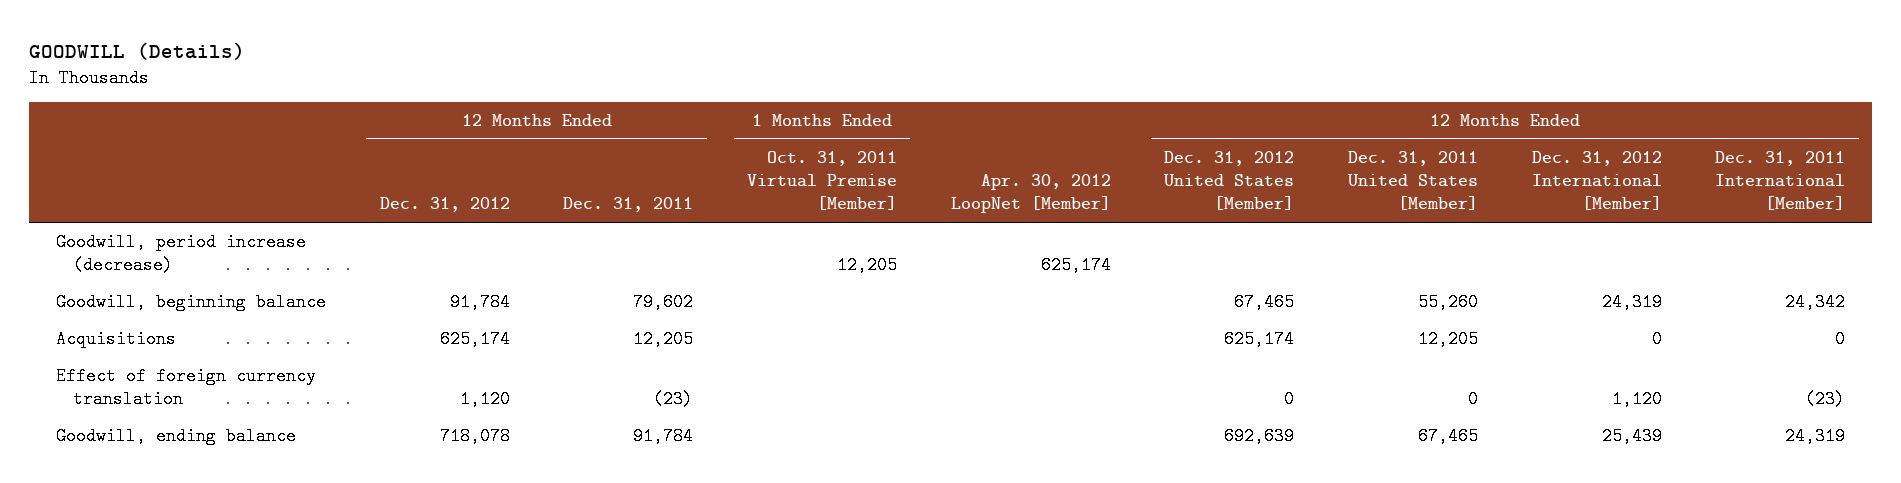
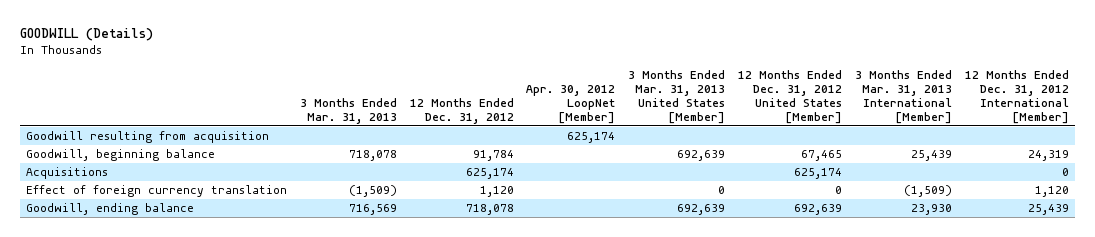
- | 12 Months Ended Dec. 31, 2012 | 12 Months Ended Dec. 31, 2011 | 1 Months Ended Oct. 31, 2011 Virtual Premise [Member] | Apr. 30, 2012 LoopNet [Member] | 12 Months Ended Dec. 31, 2012 United States [Member] | 12 Months Ended Dec. 31, 2011 United States [Member] | 12 Months Ended Dec. 31, 2012 International [Member] | 12 Months Ended Dec. 31, 2011 International [Member]
+ | 3 Months Ended Mar. 31, 2013 | 12 Months Ended Dec. 31, 2012 | Apr. 30, 2012 LoopNet [Member] | 3 Months Ended Mar. 31, 2013 United States [Member] | 12 Months Ended Dec. 31, 2012 United States [Member] | 3 Months Ended Mar. 31, 2013 International [Member] | 12 Months Ended Dec. 31, 2012 International [Member]
- Goodwill, period increase (decrease) | | | 12,205 | 625,174 | | | |
+ Goodwill resulting from acquisition | | | 625,174 | | | |

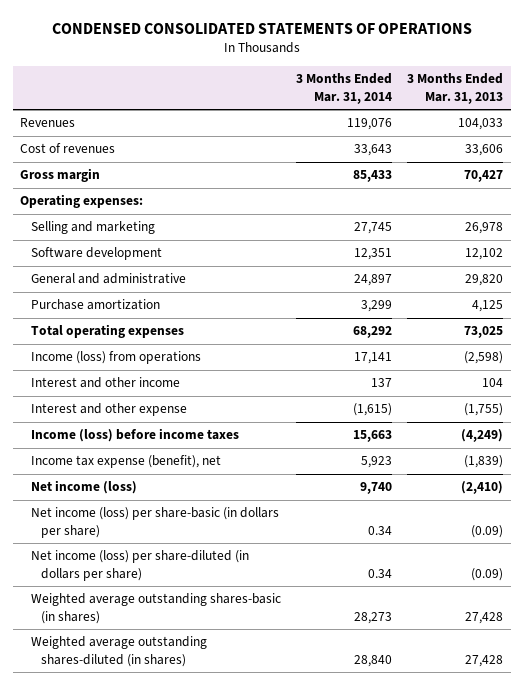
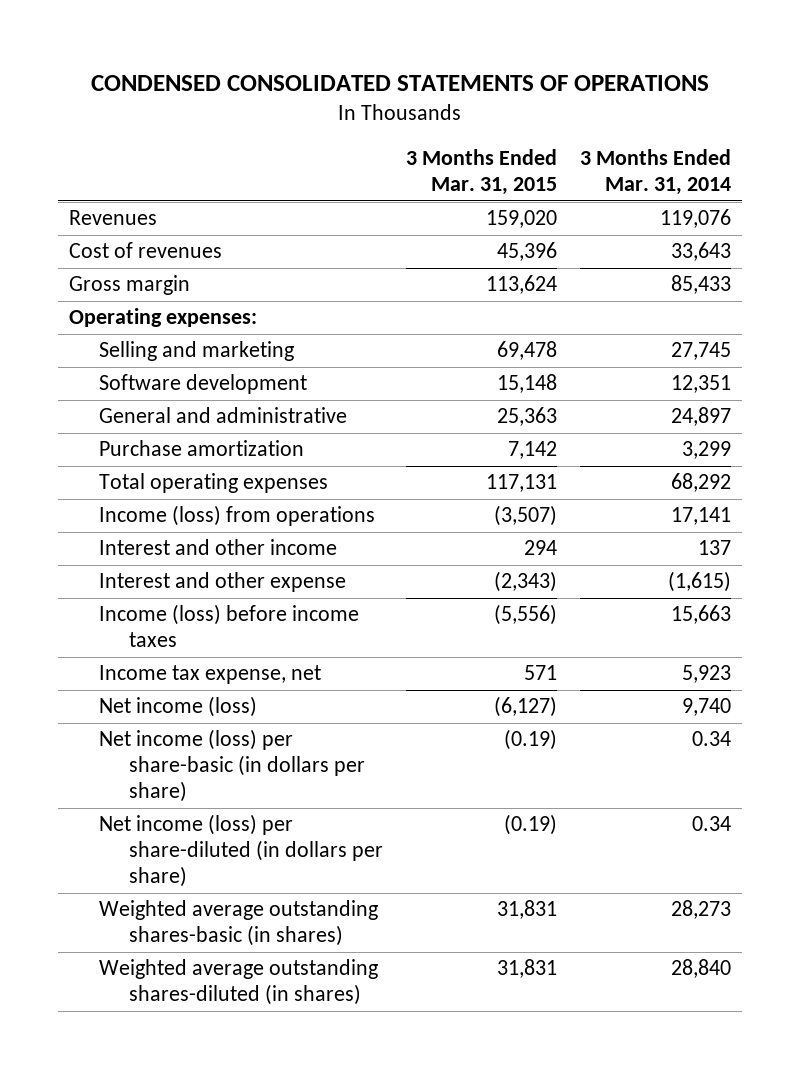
- | 3 Months Ended Mar. 31, 2014 | 3 Months Ended Mar. 31, 2013
+ | 3 Months Ended Mar. 31, 2015 | 3 Months Ended Mar. 31, 2014
- Income tax expense (benefit), net | 5,923 | (1,839)
+ Income tax expense, net | 571 | 5,923

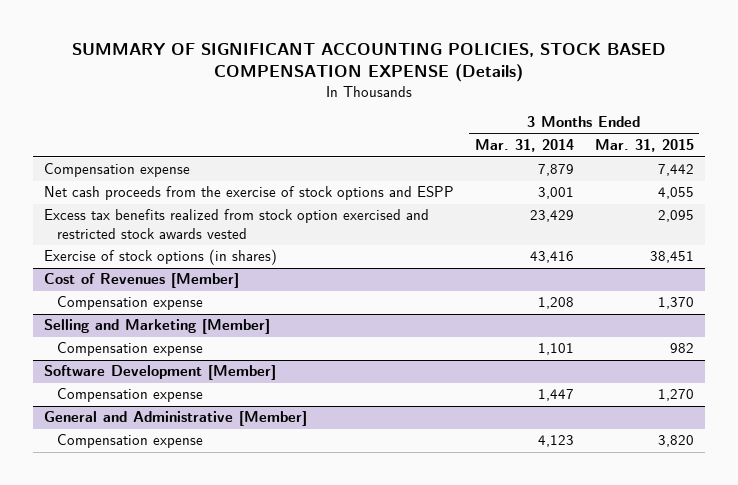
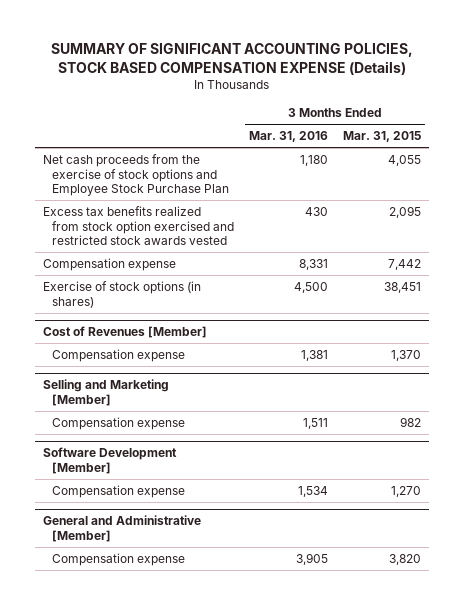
- | 3 Months Ended Mar. 31, 2014 | 3 Months Ended Mar. 31, 2015
+ | 3 Months Ended Mar. 31, 2016 | 3 Months Ended Mar. 31, 2015
- Net cash proceeds from the exercise of stock options and ESPP | 3,001 | 4,055
+ Net cash proceeds from the exercise of stock options and Employee Stock Purchase Plan | 1,180 | 4,055
moved down: Compensation expense | 8,331 | 7,442

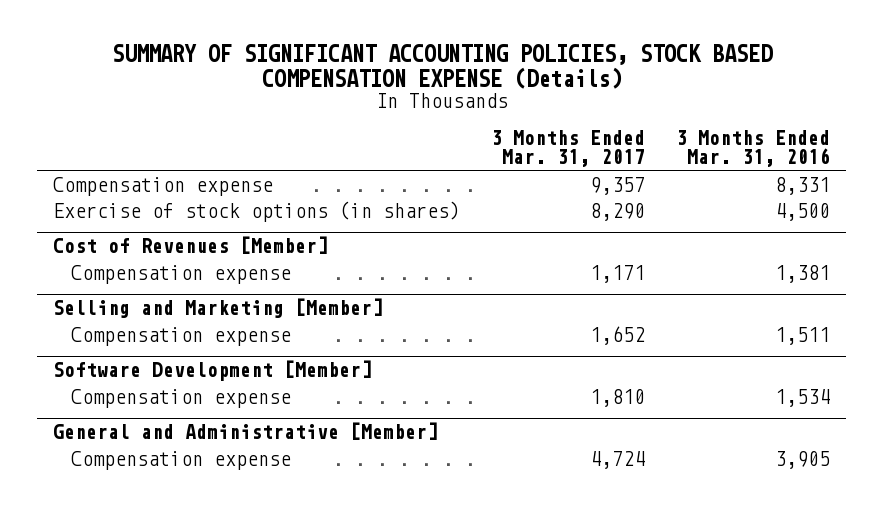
- | 3 Months Ended Mar. 31, 2016 | 3 Months Ended Mar. 31, 2015
+ | 3 Months Ended Mar. 31, 2017 | 3 Months Ended Mar. 31, 2016
- Net cash proceeds from the exercise of stock options and Employee Stock Purchase Plan | 1,180 | 4,055
- Excess tax benefits realized from stock option exercised and restricted stock awards vested | 430 | 2,095

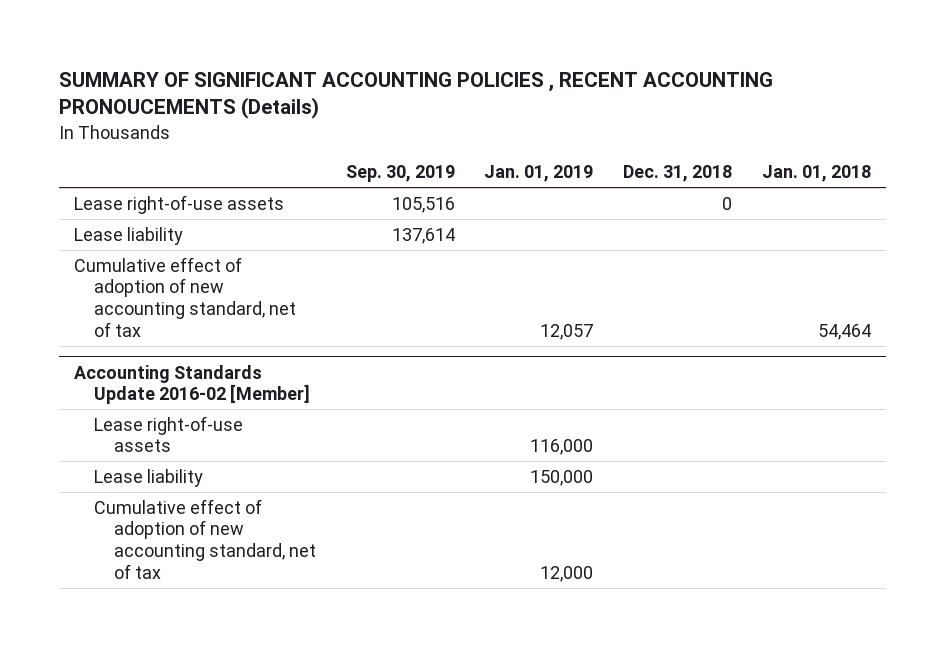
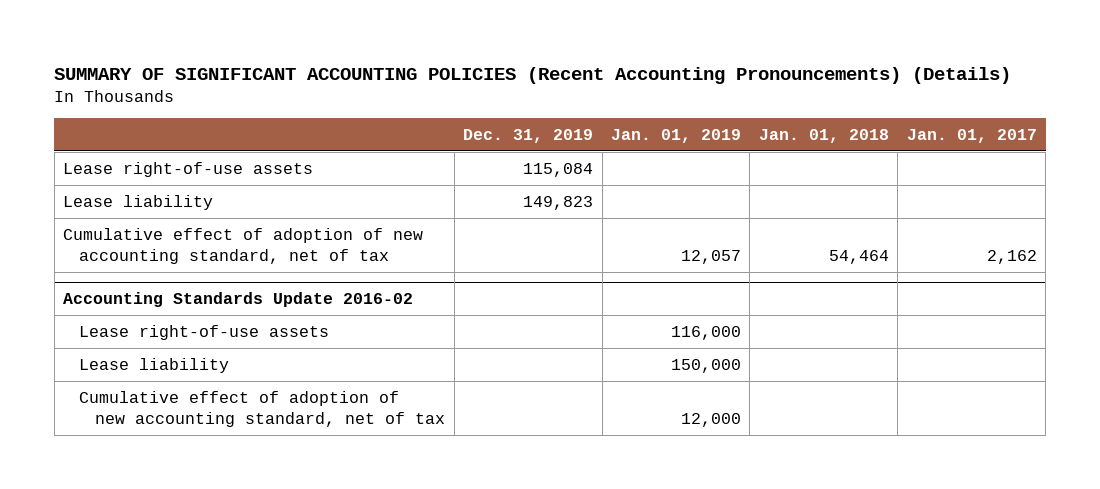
- SUMMARY OF SIGNIFICANT ACCOUNTING POLICIES , RECENT ACCOUNTING PRONOUCEMENTS (Details)
+ SUMMARY OF SIGNIFICANT ACCOUNTING POLICIES (Recent Accounting Pronouncements) (Details)
- | Sep. 30, 2019 | Jan. 01, 2019 | Dec. 31, 2018 | Jan. 01, 2018
+ | Dec. 31, 2019 | Jan. 01, 2019 | Jan. 01, 2018 | Jan. 01, 2017
- Accounting Standards Update 2016-02 [Member]
+ Accounting Standards Update 2016-02

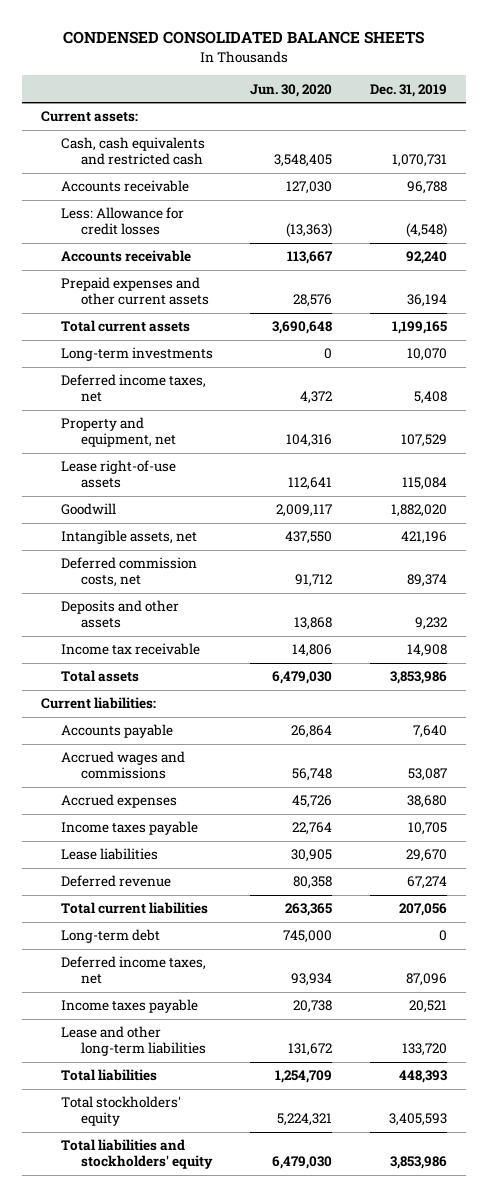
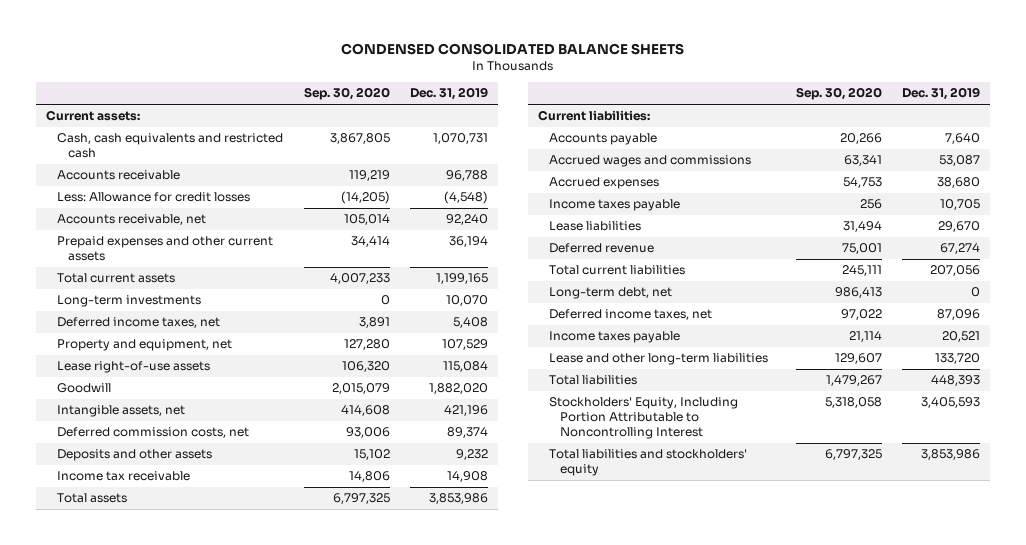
- | Jun. 30, 2020 | Dec. 31, 2019
+ | Sep. 30, 2020 | Dec. 31, 2019
- Accounts receivable | 113,667 | 92,240
+ Accounts receivable, net | 105,014 | 92,240
- Long-term debt | 745,000 | 0
+ Long-term debt, net | 986,413 | 0
- Total stockholders' equity | 5,224,321 | 3,405,593
+ Stockholders' Equity, Including Portion Attributable to Noncontrolling Interest | 5,318,058 | 3,405,593

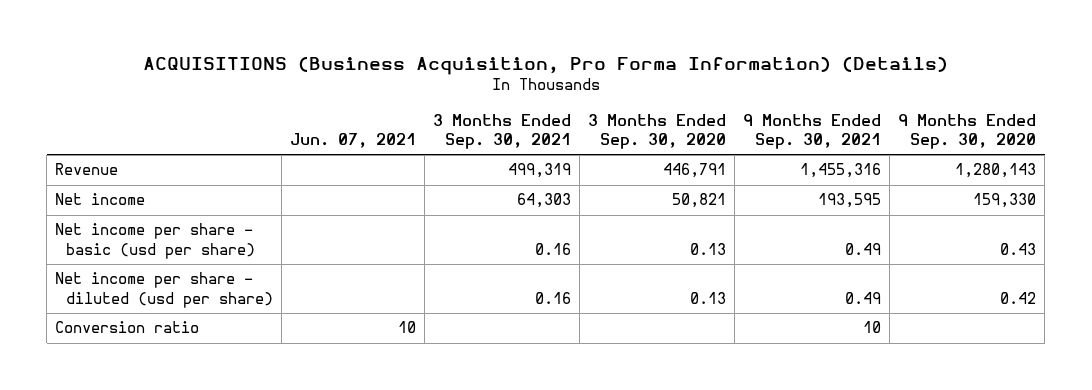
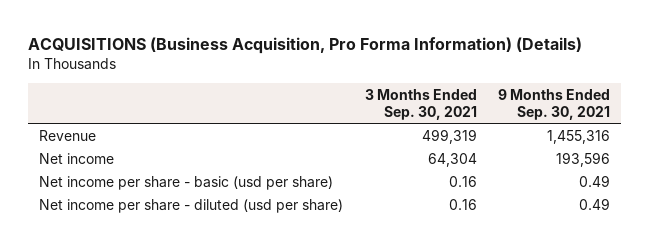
- | Jun. 07, 2021 | 3 Months Ended Sep. 30, 2021 | 3 Months Ended Sep. 30, 2020 | 9 Months Ended Sep. 30, 2021 | 9 Months Ended Sep. 30, 2020
+ | 3 Months Ended Sep. 30, 2021 | 9 Months Ended Sep. 30, 2021
- Net income | | 64,303 | 50,821 | 193,595 | 159,330
+ Net income | 64,304 | 193,596
- Conversion ratio | 10 | | | 10 |

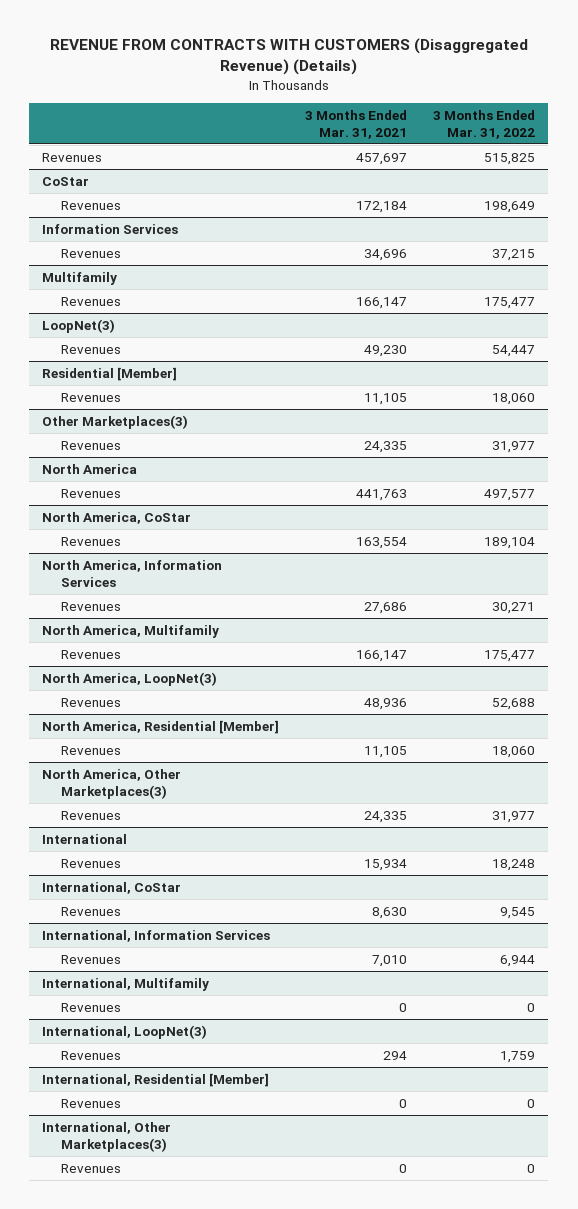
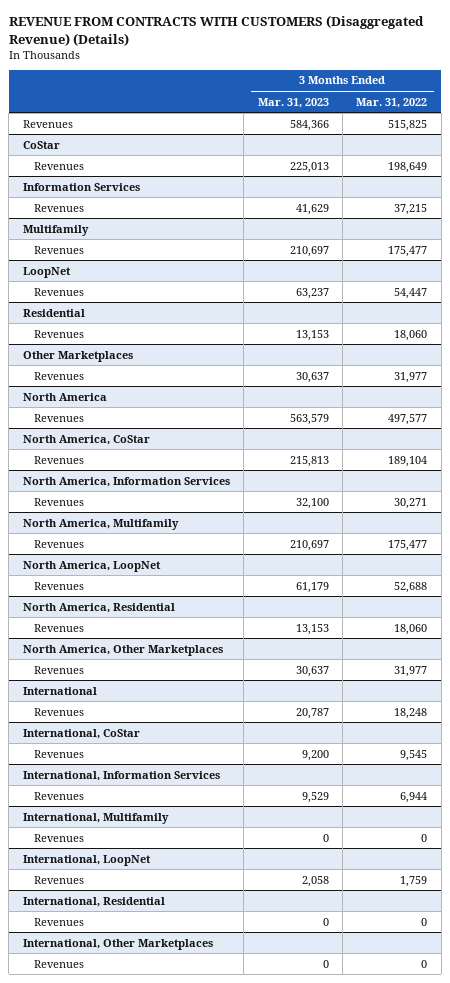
- | 3 Months Ended Mar. 31, 2021 | 3 Months Ended Mar. 31, 2022
+ | 3 Months Ended Mar. 31, 2023 | 3 Months Ended Mar. 31, 2022
- LoopNet(3)
+ LoopNet
- Residential [Member]
+ Residential
- Other Marketplaces(3)
+ Other Marketplaces
- North America, LoopNet(3)
+ North America, LoopNet
- North America, Residential [Member]
+ North America, Residential
- North America, Other Marketplaces(3)
+ North America, Other Marketplaces
- International, LoopNet(3)
+ International, LoopNet
- International, Residential [Member]
+ International, Residential
- International, Other Marketplaces(3)
+ International, Other Marketplaces

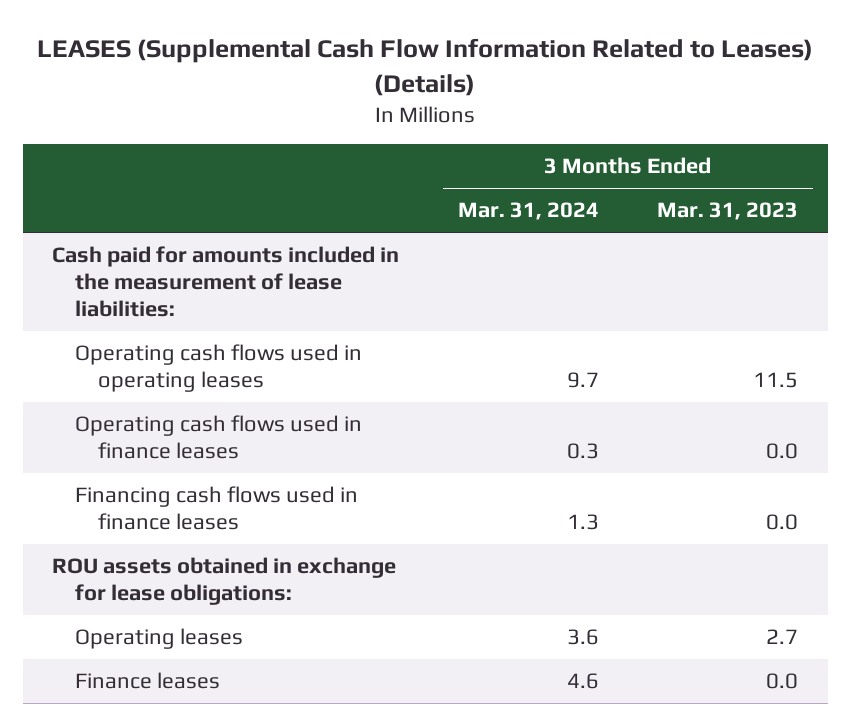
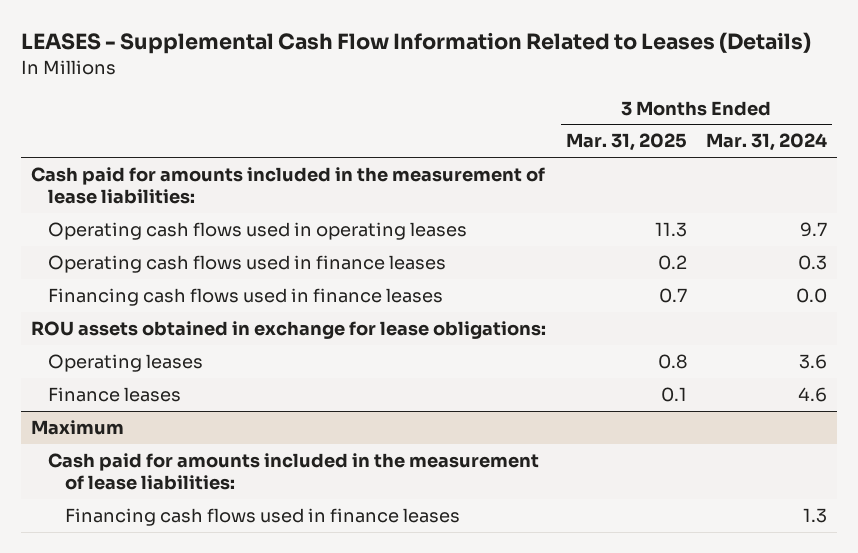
- LEASES (Supplemental Cash Flow Information Related to Leases) (Details)
+ LEASES - Supplemental Cash Flow Information Related to Leases (Details)
- | 3 Months Ended Mar. 31, 2024 | 3 Months Ended Mar. 31, 2023
+ | 3 Months Ended Mar. 31, 2025 | 3 Months Ended Mar. 31, 2024
- Financing cash flows used in finance leases | 1.3 | 0.0
+ Financing cash flows used in finance leases | 0.7 | 0.0
+ Maximum
+ Cash paid for amounts included in the measurement of lease liabilities:
+ Financing cash flows used in finance leases | | 1.3

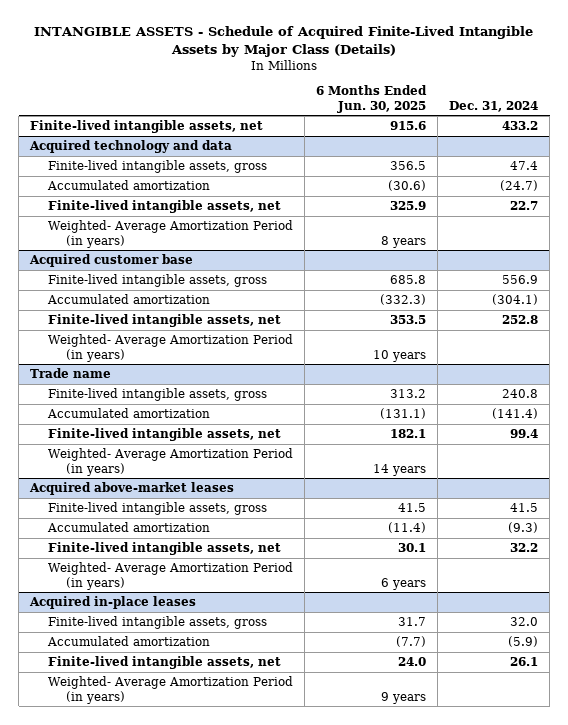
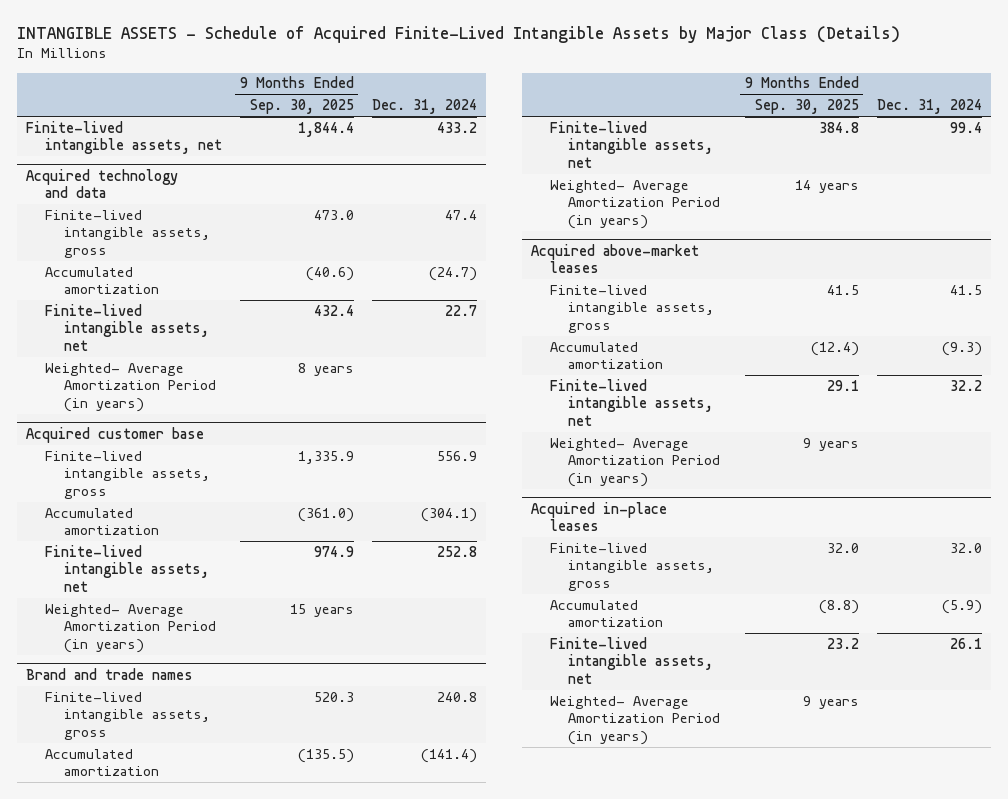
- | 6 Months Ended Jun. 30, 2025 | Dec. 31, 2024
+ | 9 Months Ended Sep. 30, 2025 | Dec. 31, 2024
- Trade name
+ Brand and trade names

